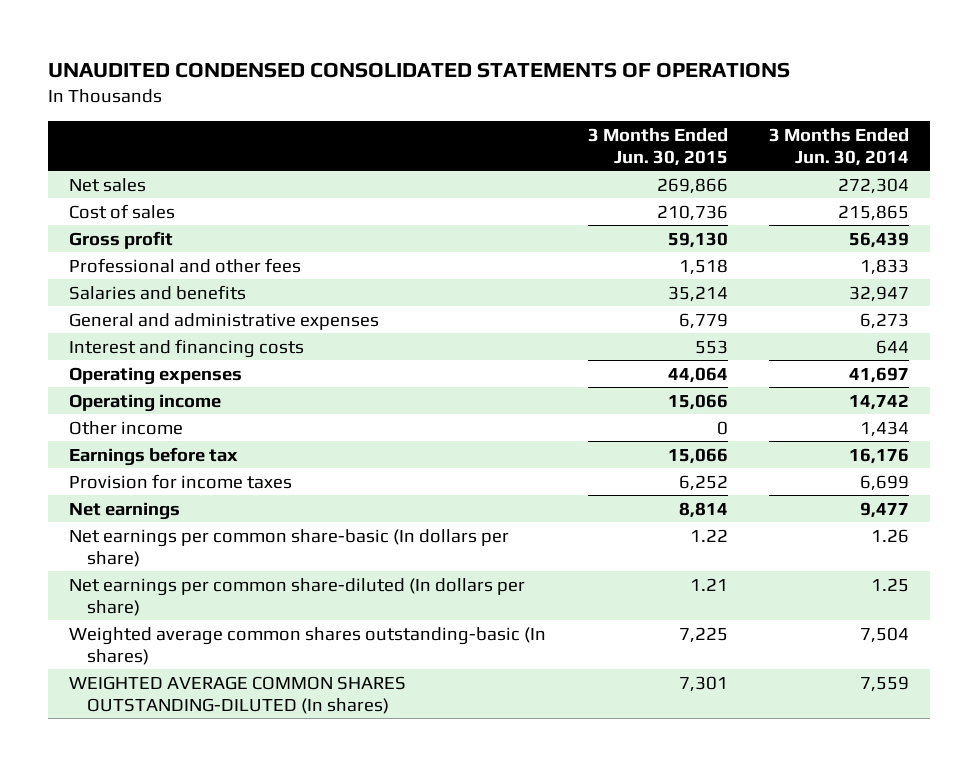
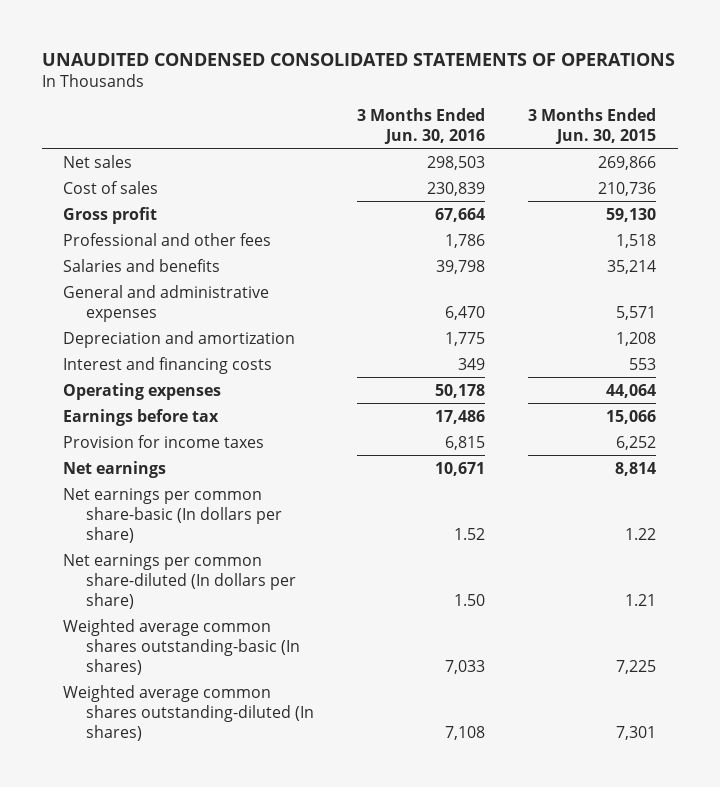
- | 3 Months Ended Jun. 30, 2015 | 3 Months Ended Jun. 30, 2014
+ | 3 Months Ended Jun. 30, 2016 | 3 Months Ended Jun. 30, 2015
- General and administrative expenses | 6,779 | 6,273
+ General and administrative expenses | 6,470 | 5,571
+ Depreciation and amortization | 1,775 | 1,208
- Operating income | 15,066 | 14,742
- Other income | 0 | 1,434
- WEIGHTED AVERAGE COMMON SHARES OUTSTANDING-DILUTED (In shares) | 7,301 | 7,559
+ Weighted average common shares outstanding-diluted (In shares) | 7,108 | 7,301

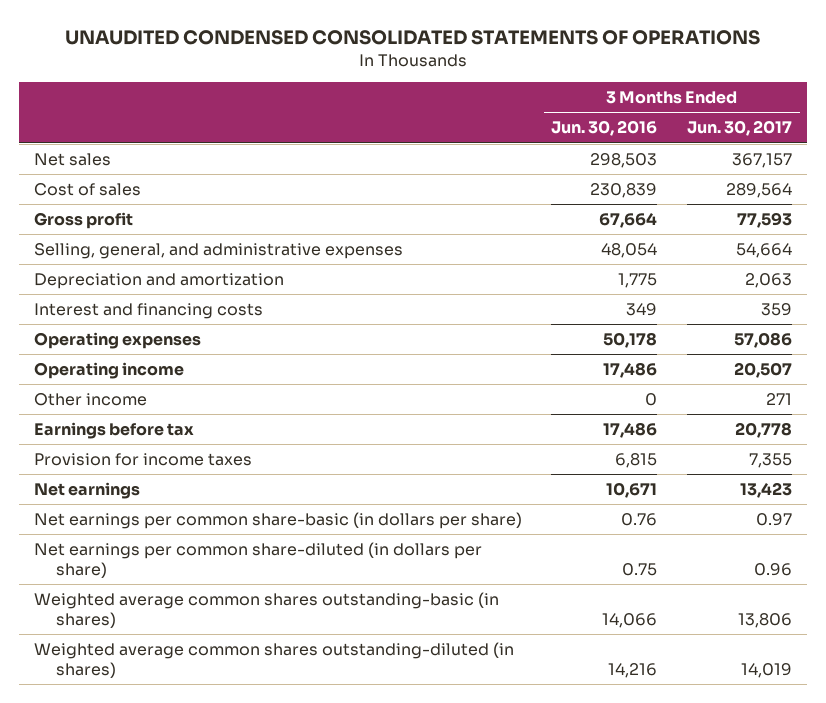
- | 3 Months Ended Jun. 30, 2016 | 3 Months Ended Jun. 30, 2015
+ | 3 Months Ended Jun. 30, 2016 | 3 Months Ended Jun. 30, 2017
- Professional and other fees | 1,786 | 1,518
- Salaries and benefits | 39,798 | 35,214
- General and administrative expenses | 6,470 | 5,571
+ Selling, general, and administrative expenses | 48,054 | 54,664
+ Operating income | 17,486 | 20,507
+ Other income | 0 | 271
- Net earnings per common share-basic (In dollars per share) | 1.52 | 1.22
- Net earnings per common share-diluted (In dollars per share) | 1.50 | 1.21
- Weighted average common shares outstanding-basic (In shares) | 7,033 | 7,225
- Weighted average common shares outstanding-diluted (In shares) | 7,108 | 7,301
+ Net earnings per common share-basic (in dollars per share) | 0.76 | 0.97
+ Net earnings per common share-diluted (in dollars per share) | 0.75 | 0.96
+ Weighted average common shares outstanding-basic (in shares) | 14,066 | 13,806
+ Weighted average common shares outstanding-diluted (in shares) | 14,216 | 14,019

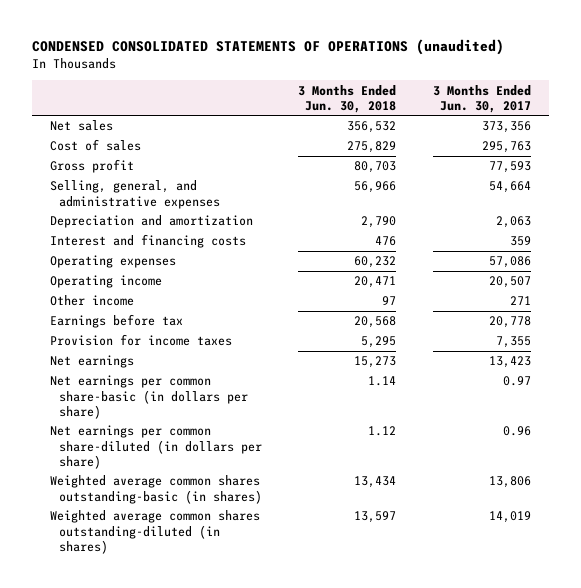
- UNAUDITED CONDENSED CONSOLIDATED STATEMENTS OF OPERATIONS
+ CONDENSED CONSOLIDATED STATEMENTS OF OPERATIONS (unaudited)
- | 3 Months Ended Jun. 30, 2016 | 3 Months Ended Jun. 30, 2017
+ | 3 Months Ended Jun. 30, 2018 | 3 Months Ended Jun. 30, 2017
- Net sales | 298,503 | 367,157
- Cost of sales | 230,839 | 289,564
+ Net sales | 356,532 | 373,356
+ Cost of sales | 275,829 | 295,763

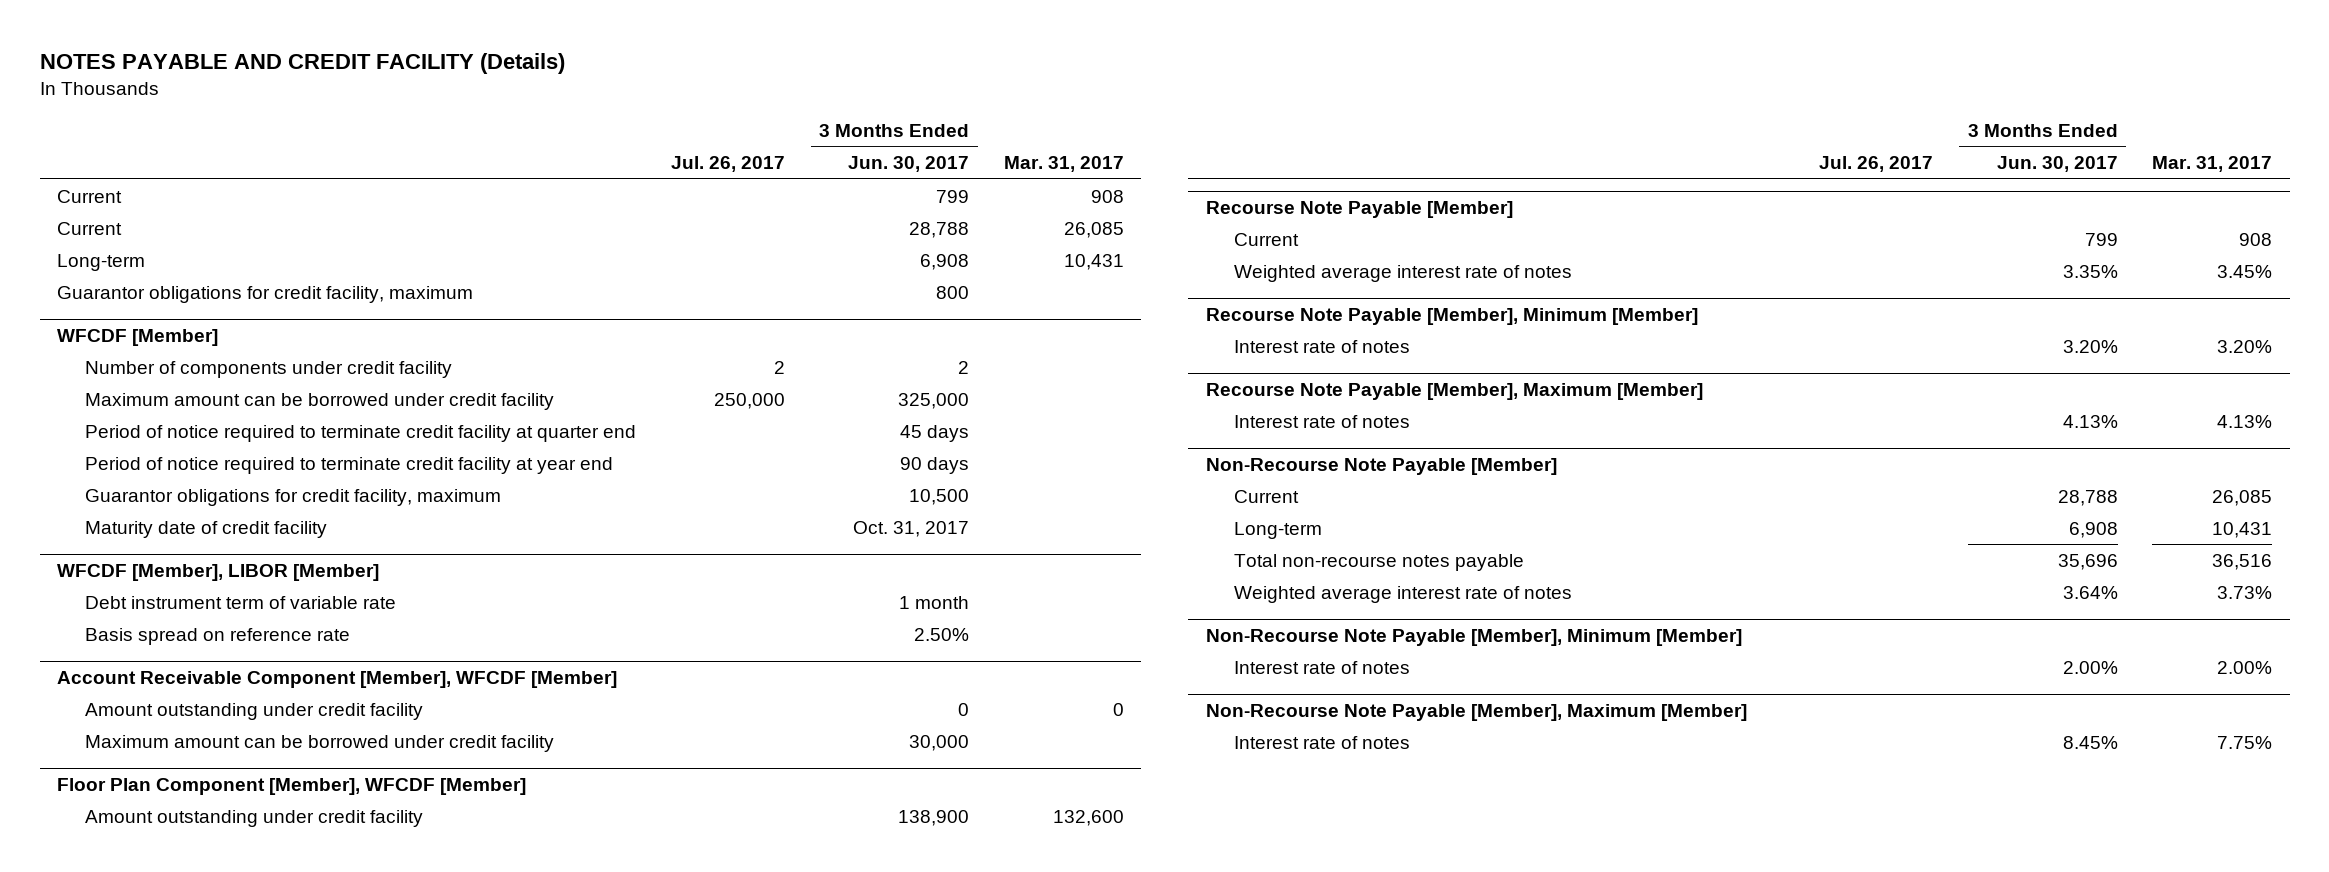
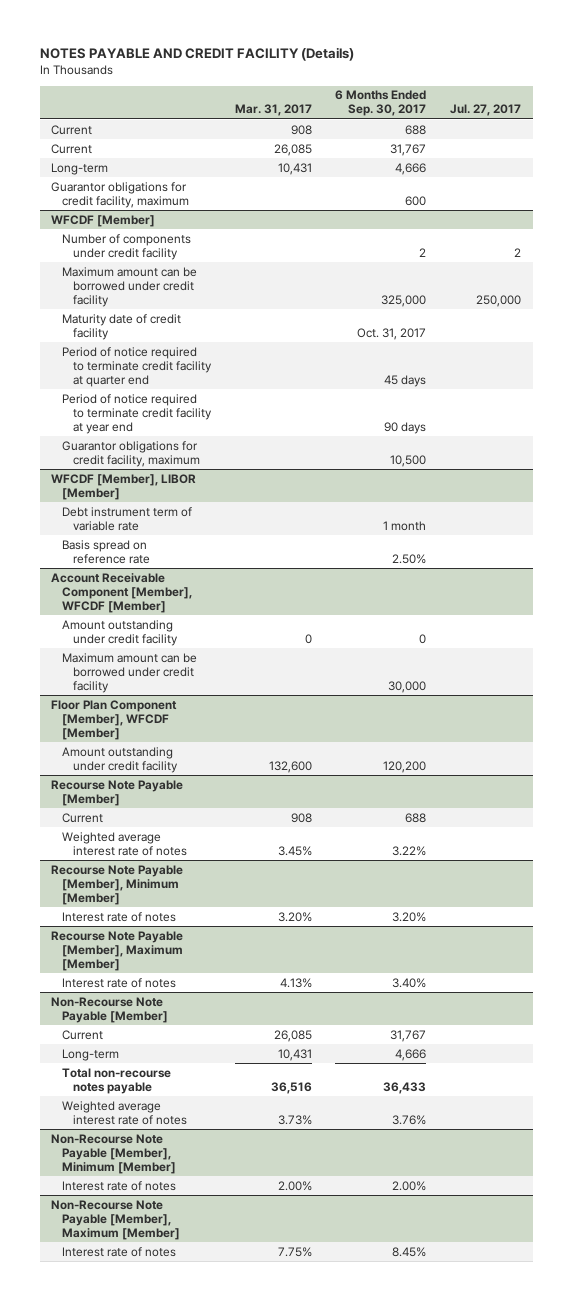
- | Jul. 26, 2017 | 3 Months Ended Jun. 30, 2017 | Mar. 31, 2017
+ | Mar. 31, 2017 | 6 Months Ended Sep. 30, 2017 | Jul. 27, 2017
@ WFCDF [Member]
moved up: Maturity date of credit facility | | Oct. 31, 2017 |

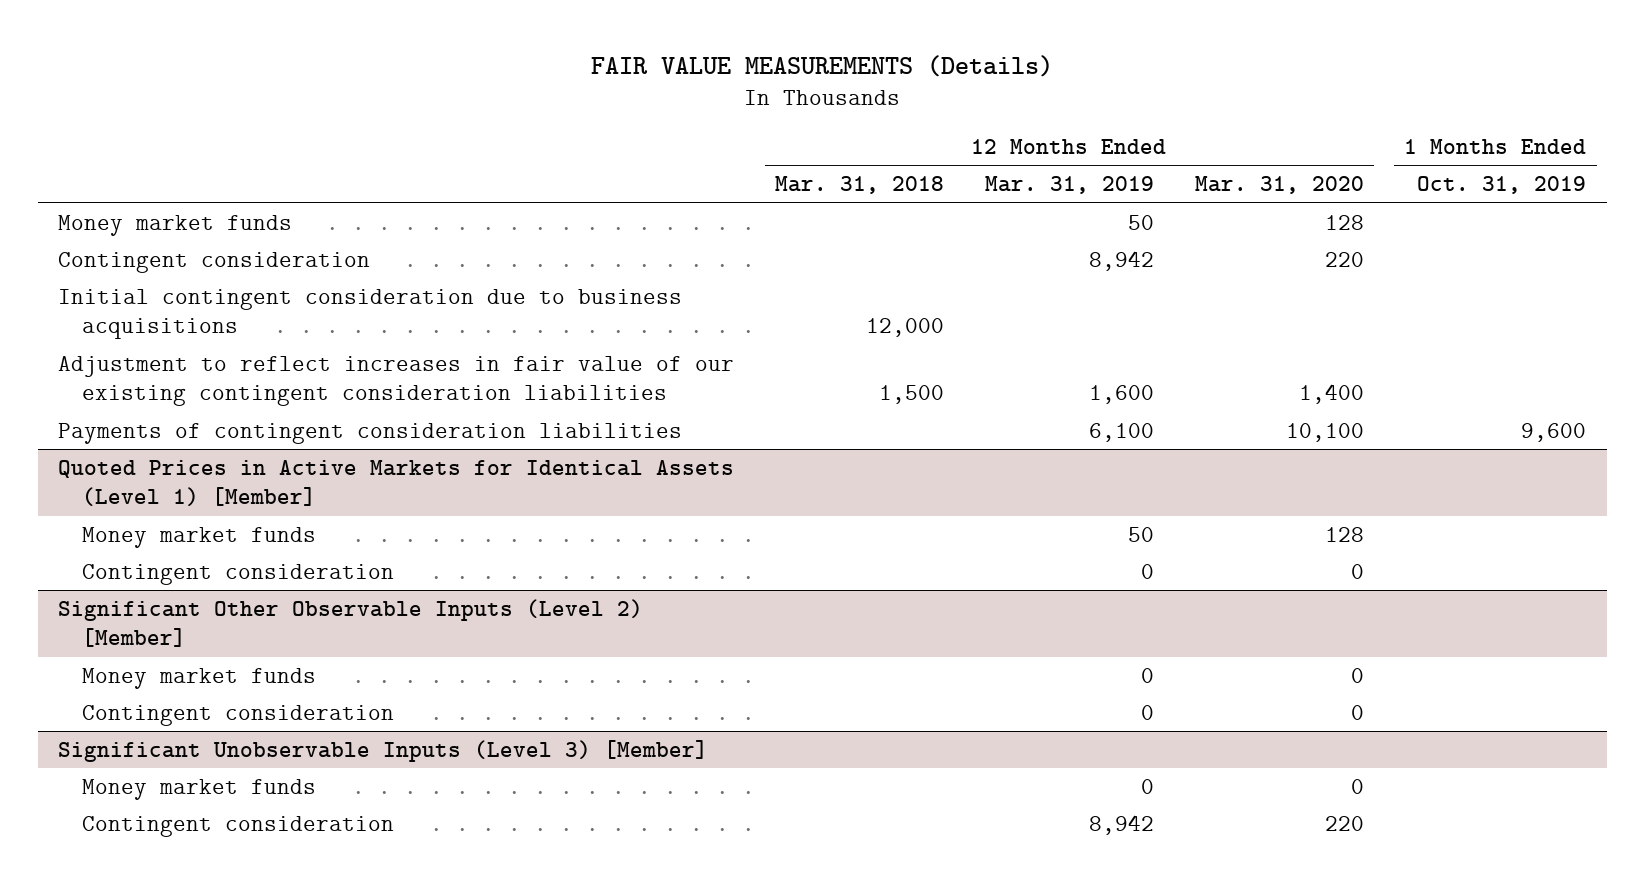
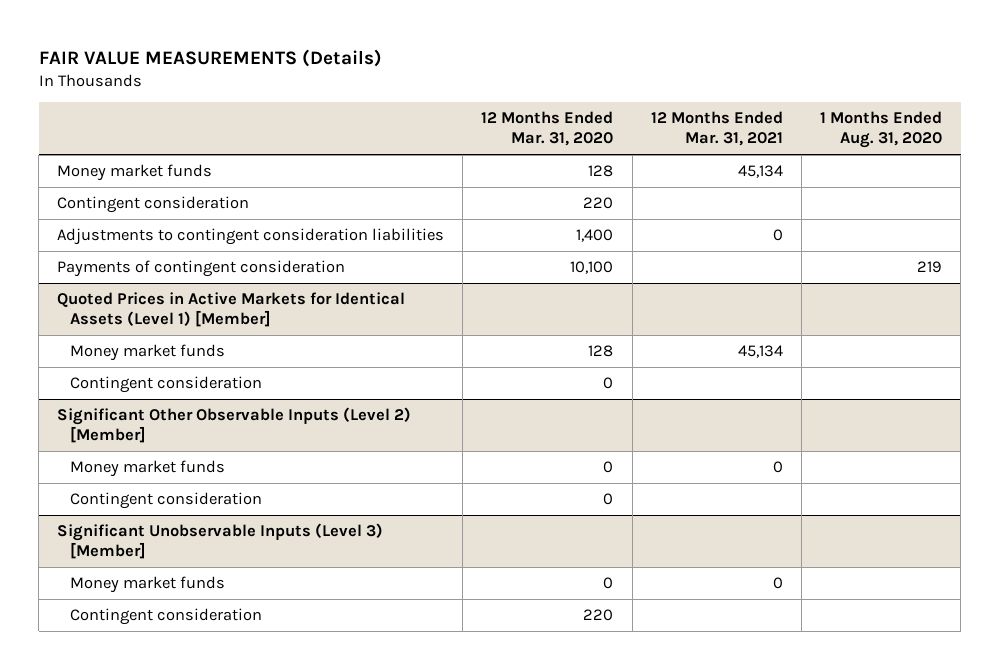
- | 12 Months Ended Mar. 31, 2018 | 12 Months Ended Mar. 31, 2019 | 12 Months Ended Mar. 31, 2020 | 1 Months Ended Oct. 31, 2019
+ | 12 Months Ended Mar. 31, 2020 | 12 Months Ended Mar. 31, 2021 | 1 Months Ended Aug. 31, 2020
- Initial contingent consideration due to business acquisitions | 12,000 | | |
- Adjustment to reflect increases in fair value of our existing contingent consideration liabilities | 1,500 | 1,600 | 1,400 |
- Payments of contingent consideration liabilities | | 6,100 | 10,100 | 9,600
+ Adjustments to contingent consideration liabilities | 1,400 | 0 |
+ Payments of contingent consideration | 10,100 | | 219

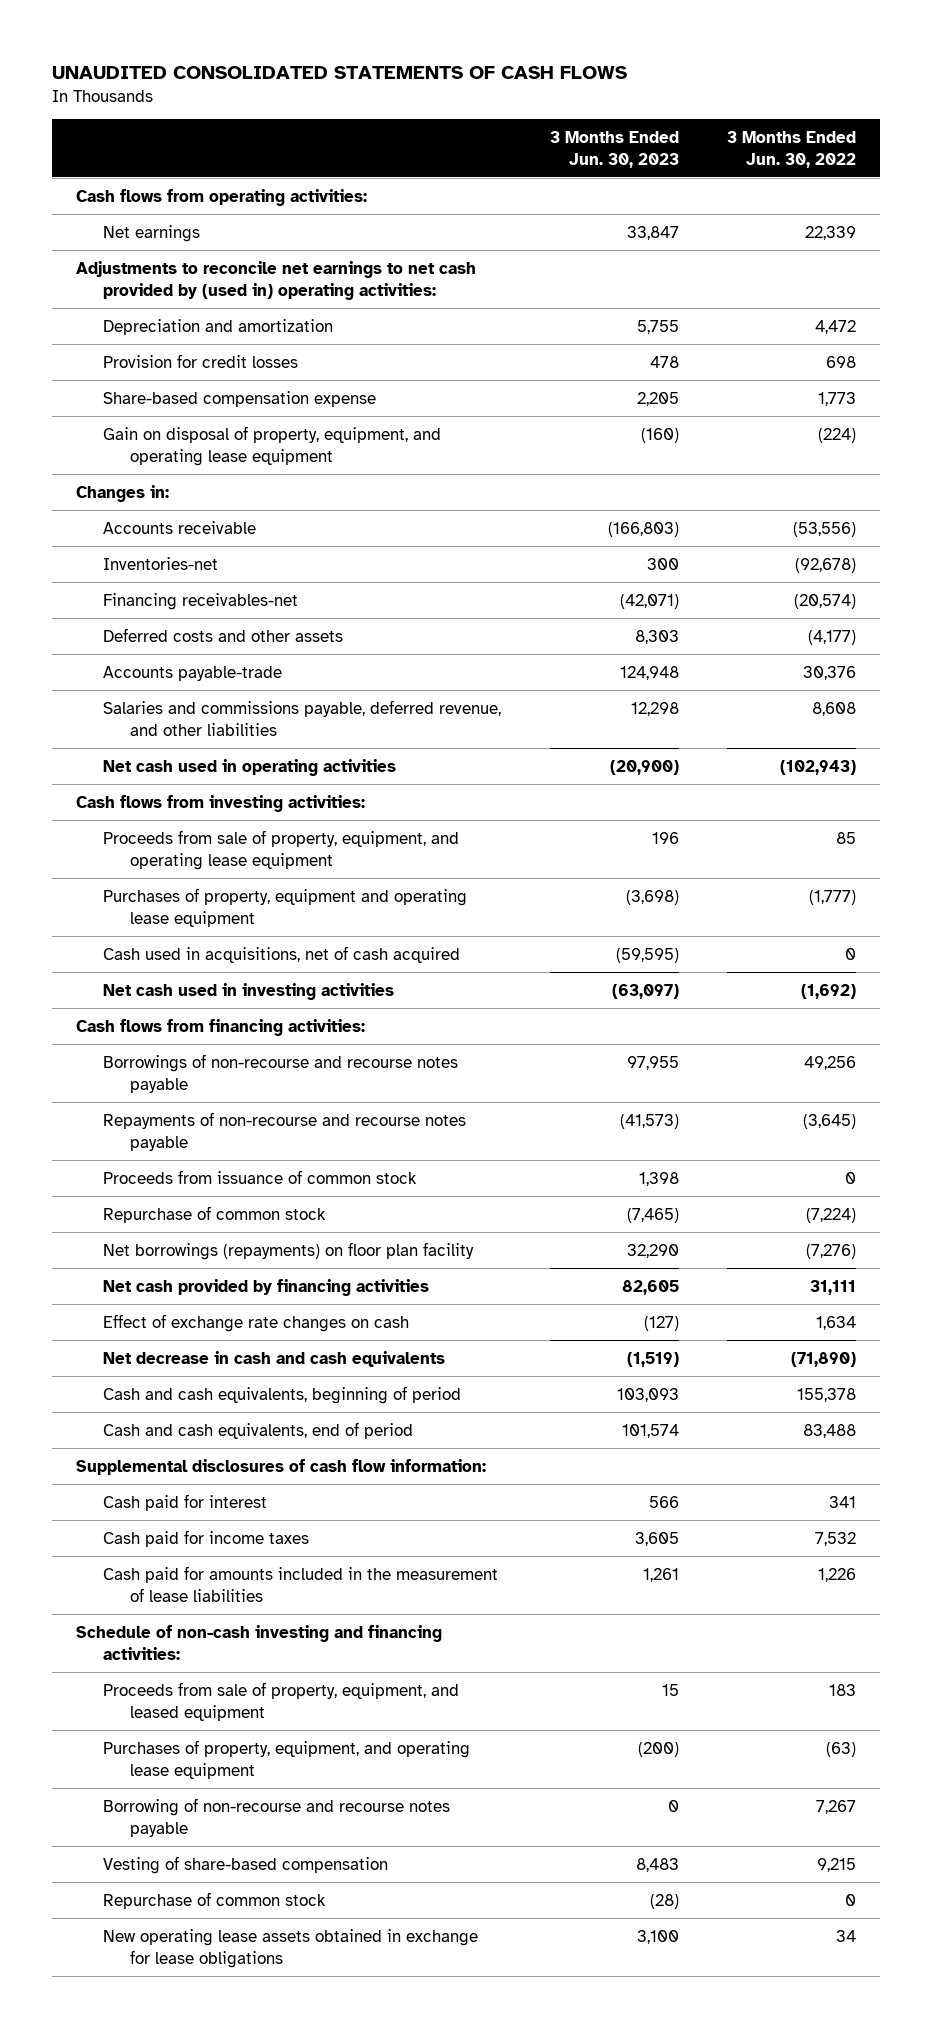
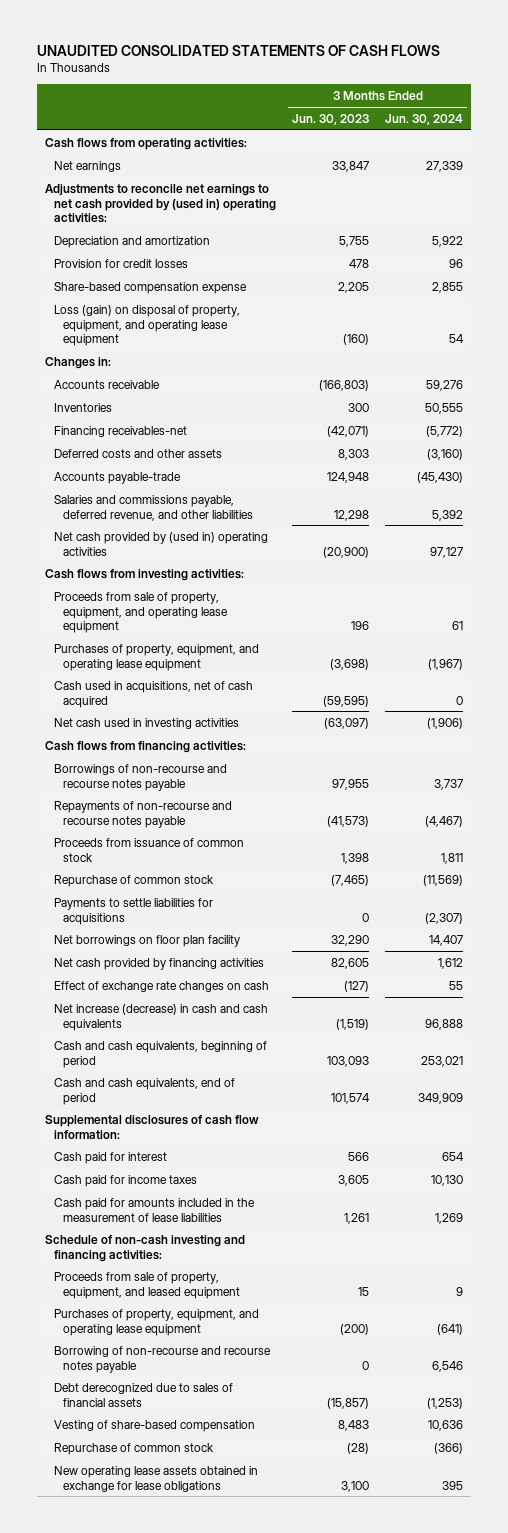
- | 3 Months Ended Jun. 30, 2023 | 3 Months Ended Jun. 30, 2022
+ | 3 Months Ended Jun. 30, 2023 | 3 Months Ended Jun. 30, 2024
- Gain on disposal of property, equipment, and operating lease equipment | (160) | (224)
+ Loss (gain) on disposal of property, equipment, and operating lease equipment | (160) | 54
- Inventories-net | 300 | (92,678)
+ Inventories | 300 | 50,555
- Net cash used in operating activities | (20,900) | (102,943)
+ Net cash provided by (used in) operating activities | (20,900) | 97,127
- Purchases of property, equipment and operating lease equipment | (3,698) | (1,777)
+ Purchases of property, equipment, and operating lease equipment | (3,698) | (1,967)
- Net borrowings (repayments) on floor plan facility | 32,290 | (7,276)
+ Payments to settle liabilities for acquisitions | 0 | (2,307)
+ Net borrowings on floor plan facility | 32,290 | 14,407
- Net decrease in cash and cash equivalents | (1,519) | (71,890)
+ Net increase (decrease) in cash and cash equivalents | (1,519) | 96,888
+ Debt derecognized due to sales of financial assets | (15,857) | (1,253)

